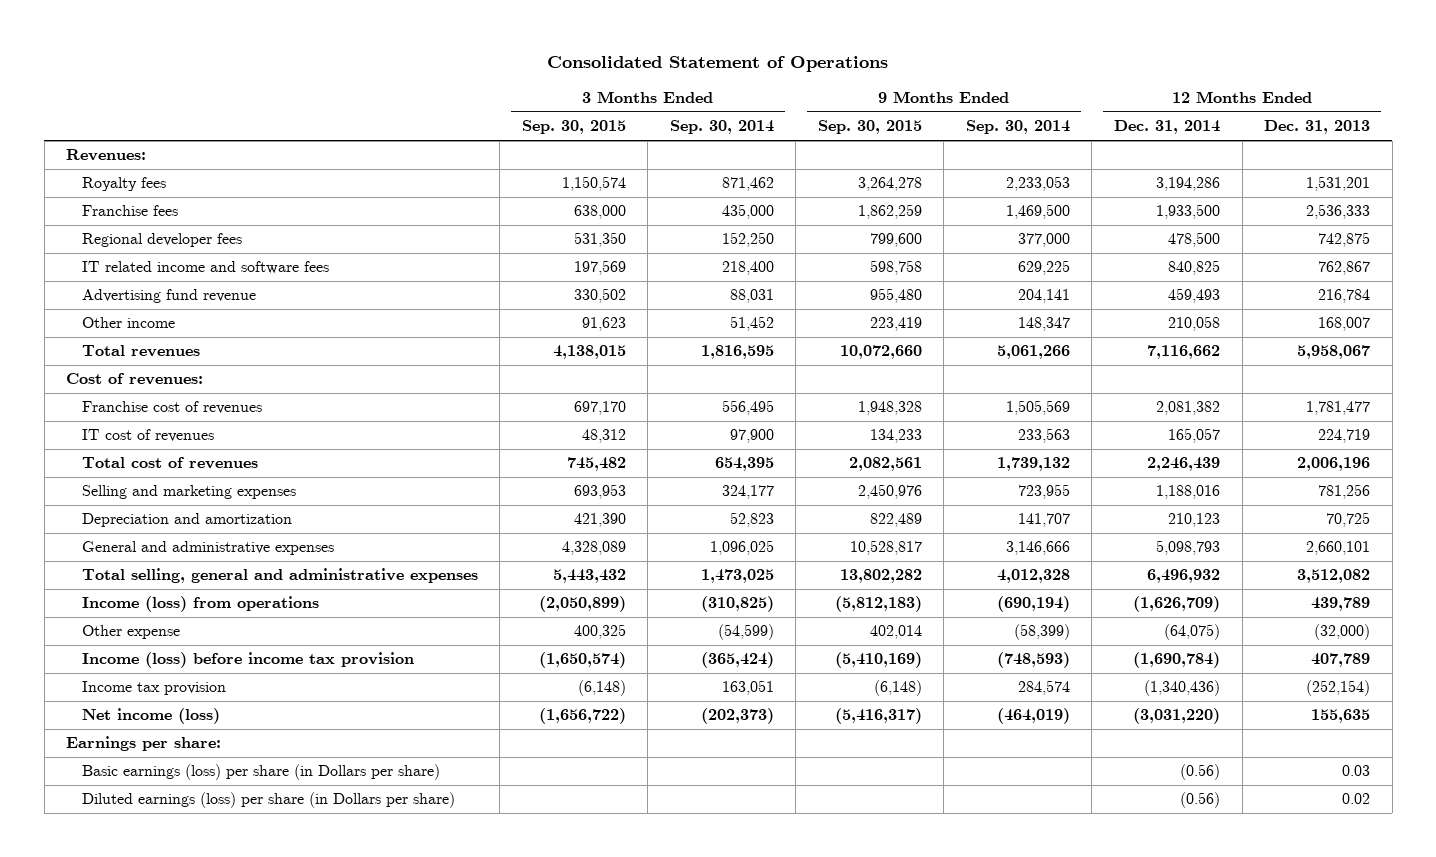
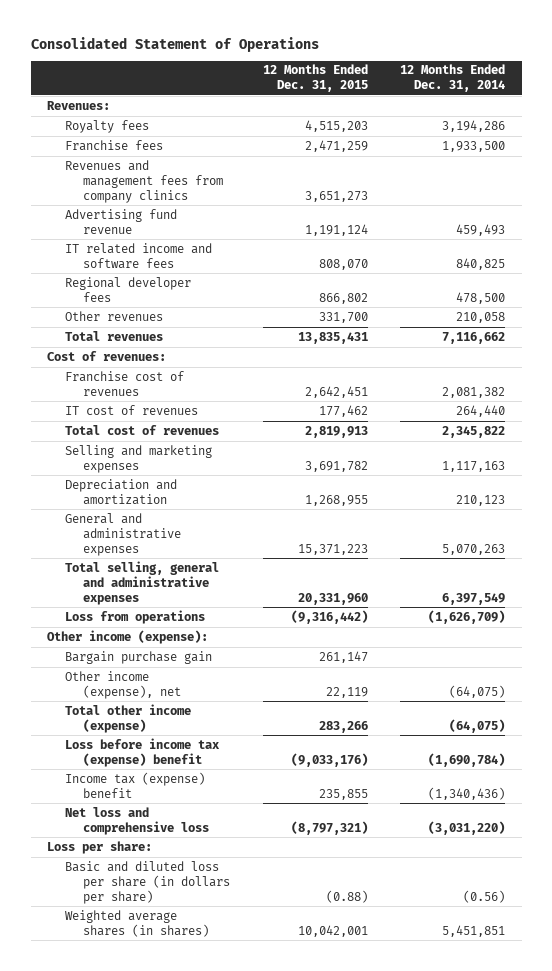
- | 3 Months Ended Sep. 30, 2015 | 3 Months Ended Sep. 30, 2014 | 9 Months Ended Sep. 30, 2015 | 9 Months Ended Sep. 30, 2014 | 12 Months Ended Dec. 31, 2014 | 12 Months Ended Dec. 31, 2013
+ | 12 Months Ended Dec. 31, 2015 | 12 Months Ended Dec. 31, 2014
+ Revenues and management fees from company clinics | 3,651,273 |
- Other income | 91,623 | 51,452 | 223,419 | 148,347 | 210,058 | 168,007
moved down: IT related income and software fees | 808,070 | 840,825
moved down: Regional developer fees | 866,802 | 478,500
+ Other revenues | 331,700 | 210,058
- IT cost of revenues | 48,312 | 97,900 | 134,233 | 233,563 | 165,057 | 224,719
- Total cost of revenues | 745,482 | 654,395 | 2,082,561 | 1,739,132 | 2,246,439 | 2,006,196
- Selling and marketing expenses | 693,953 | 324,177 | 2,450,976 | 723,955 | 1,188,016 | 781,256
+ IT cost of revenues | 177,462 | 264,440
+ Total cost of revenues | 2,819,913 | 2,345,822
+ Selling and marketing expenses | 3,691,782 | 1,117,163
- General and administrative expenses | 4,328,089 | 1,096,025 | 10,528,817 | 3,146,666 | 5,098,793 | 2,660,101
- Total selling, general and administrative expenses | 5,443,432 | 1,473,025 | 13,802,282 | 4,012,328 | 6,496,932 | 3,512,082
- Income (loss) from operations | (2,050,899) | (310,825) | (5,812,183) | (690,194) | (1,626,709) | 439,789
- Other expense | 400,325 | (54,599) | 402,014 | (58,399) | (64,075) | (32,000)
- Income (loss) before income tax provision | (1,650,574) | (365,424) | (5,410,169) | (748,593) | (1,690,784) | 407,789
- Income tax provision | (6,148) | 163,051 | (6,148) | 284,574 | (1,340,436) | (252,154)
- Net income (loss) | (1,656,722) | (202,373) | (5,416,317) | (464,019) | (3,031,220) | 155,635
- Earnings per share:
- Basic earnings (loss) per share (in Dollars per share) | | | | | (0.56) | 0.03
- Diluted earnings (loss) per share (in Dollars per share) | | | | | (0.56) | 0.02
+ General and administrative expenses | 15,371,223 | 5,070,263
+ Total selling, general and administrative expenses | 20,331,960 | 6,397,549
+ Loss from operations | (9,316,442) | (1,626,709)
+ Other income (expense):
+ Bargain purchase gain | 261,147 |
+ Other income (expense), net | 22,119 | (64,075)
+ Total other income (expense) | 283,266 | (64,075)
+ Loss before income tax (expense) benefit | (9,033,176) | (1,690,784)
+ Income tax (expense) benefit | 235,855 | (1,340,436)
+ Net loss and comprehensive loss | (8,797,321) | (3,031,220)
+ Loss per share:
+ Basic and diluted loss per share (in dollars per share) | (0.88) | (0.56)
+ Weighted average shares (in shares) | 10,042,001 | 5,451,851

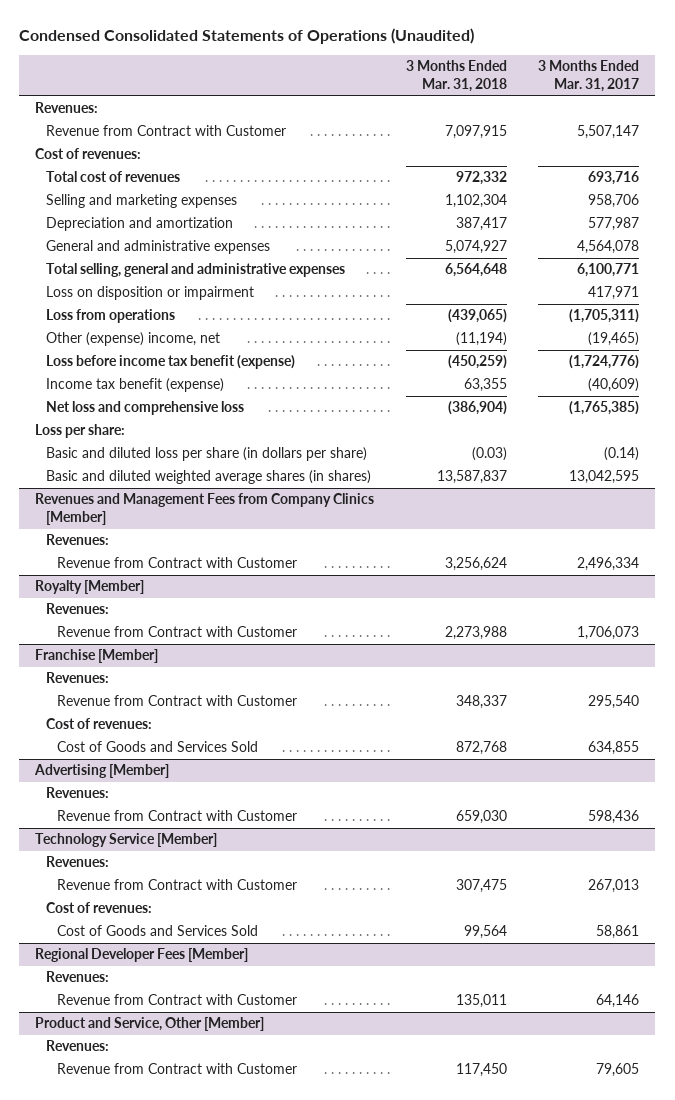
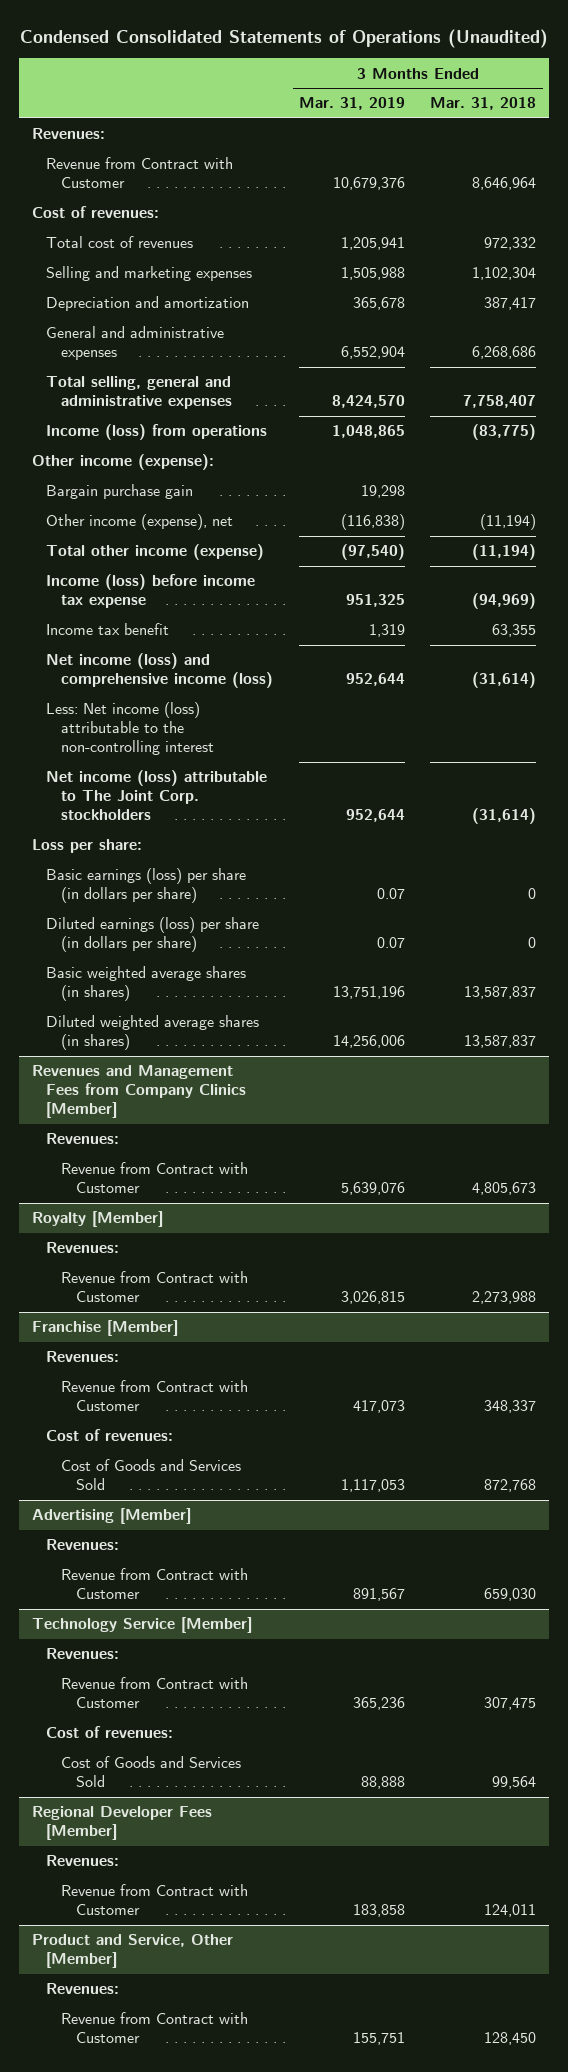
- | 3 Months Ended Mar. 31, 2018 | 3 Months Ended Mar. 31, 2017
+ | 3 Months Ended Mar. 31, 2019 | 3 Months Ended Mar. 31, 2018
- Revenue from Contract with Customer | 7,097,915 | 5,507,147
+ Revenue from Contract with Customer | 10,679,376 | 8,646,964
- General and administrative expenses | 5,074,927 | 4,564,078
- Total selling, general and administrative expenses | 6,564,648 | 6,100,771
- Loss on disposition or impairment | | 417,971
- Loss from operations | (439,065) | (1,705,311)
- Other (expense) income, net | (11,194) | (19,465)
- Loss before income tax benefit (expense) | (450,259) | (1,724,776)
- Income tax benefit (expense) | 63,355 | (40,609)
- Net loss and comprehensive loss | (386,904) | (1,765,385)
+ General and administrative expenses | 6,552,904 | 6,268,686
+ Total selling, general and administrative expenses | 8,424,570 | 7,758,407
+ Income (loss) from operations | 1,048,865 | (83,775)
+ Other income (expense):
+ Bargain purchase gain | 19,298 |
+ Other income (expense), net | (116,838) | (11,194)
+ Total other income (expense) | (97,540) | (11,194)
+ Income (loss) before income tax expense | 951,325 | (94,969)
+ Income tax benefit | 1,319 | 63,355
+ Net income (loss) and comprehensive income (loss) | 952,644 | (31,614)
+ Less: Net income (loss) attributable to the non-controlling interest
+ Net income (loss) attributable to The Joint Corp. stockholders | 952,644 | (31,614)
- Basic and diluted loss per share (in dollars per share) | (0.03) | (0.14)
- Basic and diluted weighted average shares (in shares) | 13,587,837 | 13,042,595
+ Basic earnings (loss) per share (in dollars per share) | 0.07 | 0
+ Diluted earnings (loss) per share (in dollars per share) | 0.07 | 0
+ Basic weighted average shares (in shares) | 13,751,196 | 13,587,837
+ Diluted weighted average shares (in shares) | 14,256,006 | 13,587,837
@ Revenues and Management Fees from Company Clinics [Member]
- Revenue from Contract with Customer | 3,256,624 | 2,496,334
+ Revenue from Contract with Customer | 5,639,076 | 4,805,673
@ Regional Developer Fees [Member]
- Revenue from Contract with Customer | 135,011 | 64,146
+ Revenue from Contract with Customer | 183,858 | 124,011
@ Product and Service, Other [Member]
- Revenue from Contract with Customer | 117,450 | 79,605
+ Revenue from Contract with Customer | 155,751 | 128,450

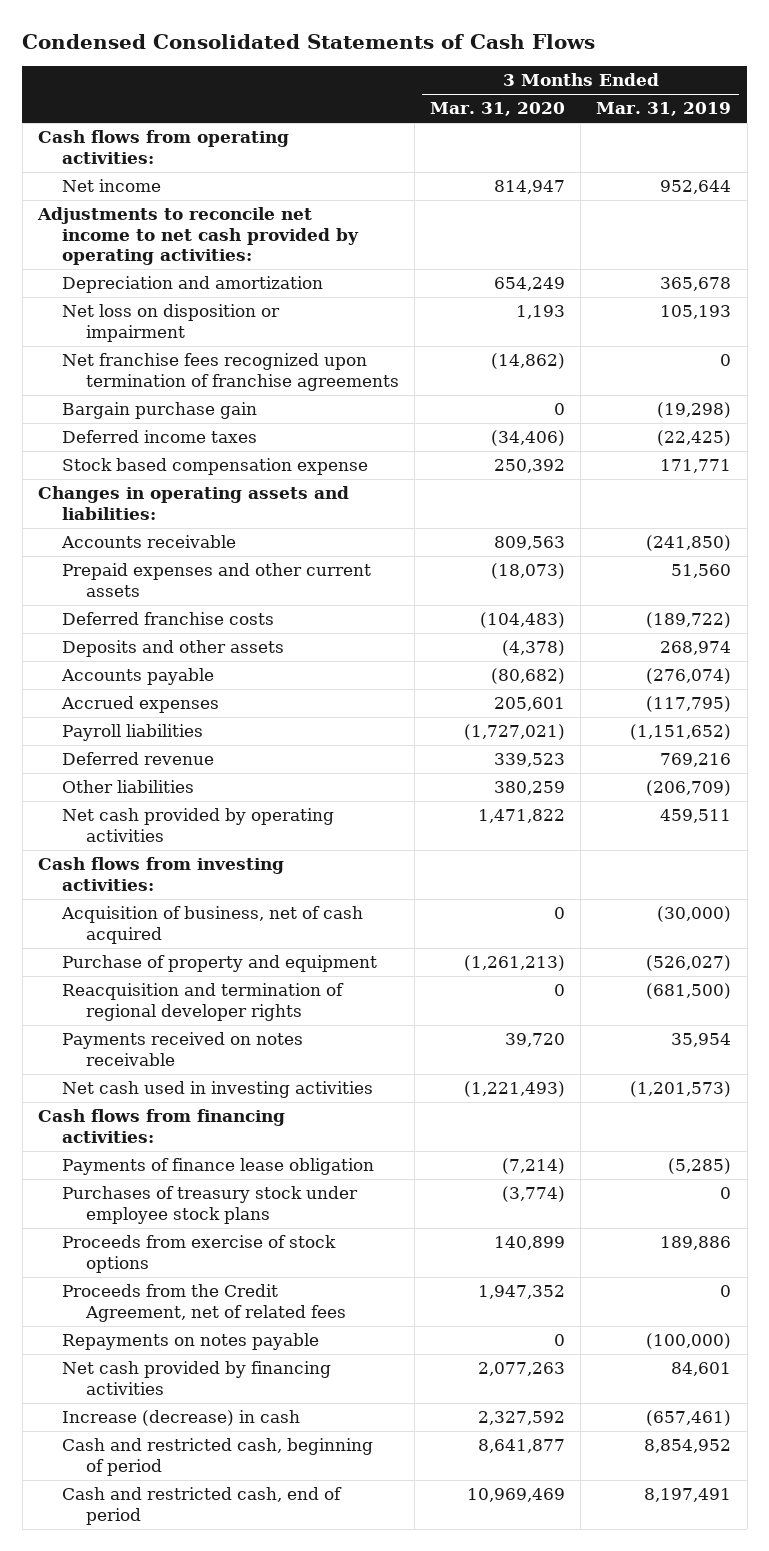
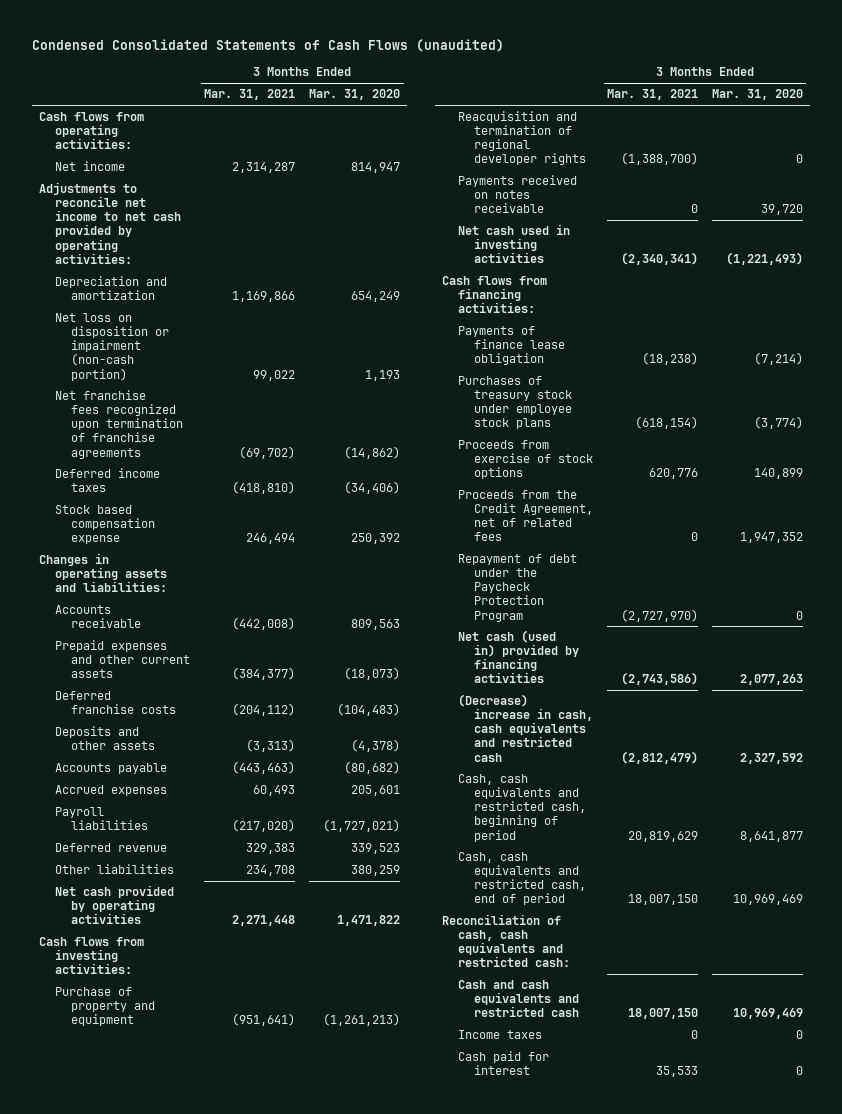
- Condensed Consolidated Statements of Cash Flows
+ Condensed Consolidated Statements of Cash Flows (unaudited)
- | 3 Months Ended Mar. 31, 2020 | 3 Months Ended Mar. 31, 2019
+ | 3 Months Ended Mar. 31, 2021 | 3 Months Ended Mar. 31, 2020
- Net loss on disposition or impairment | 1,193 | 105,193
+ Net loss on disposition or impairment (non-cash portion) | 99,022 | 1,193
- Bargain purchase gain | 0 | (19,298)
- Acquisition of business, net of cash acquired | 0 | (30,000)
- Repayments on notes payable | 0 | (100,000)
- Net cash provided by financing activities | 2,077,263 | 84,601
- Increase (decrease) in cash | 2,327,592 | (657,461)
- Cash and restricted cash, beginning of period | 8,641,877 | 8,854,952
- Cash and restricted cash, end of period | 10,969,469 | 8,197,491
+ Repayment of debt under the Paycheck Protection Program | (2,727,970) | 0
+ Net cash (used in) provided by financing activities | (2,743,586) | 2,077,263
+ (Decrease) increase in cash, cash equivalents and restricted cash | (2,812,479) | 2,327,592
+ Cash, cash equivalents and restricted cash, beginning of period | 20,819,629 | 8,641,877
+ Cash, cash equivalents and restricted cash, end of period | 18,007,150 | 10,969,469
+ Reconciliation of cash, cash equivalents and restricted cash:
+ Cash and cash equivalents and restricted cash | 18,007,150 | 10,969,469
+ Income taxes | 0 | 0
+ Cash paid for interest | 35,533 | 0

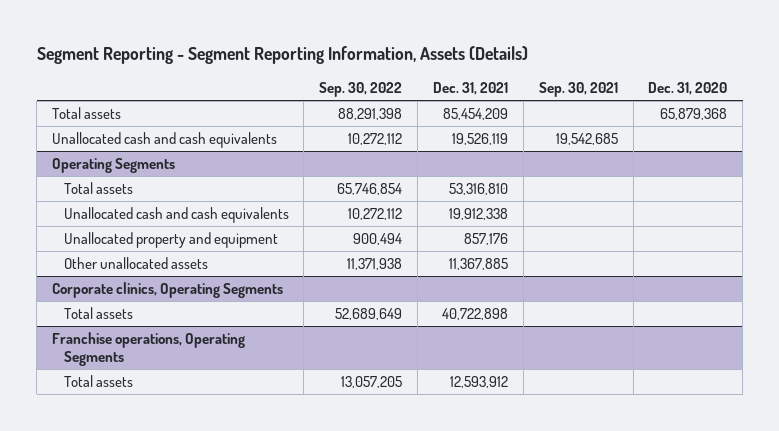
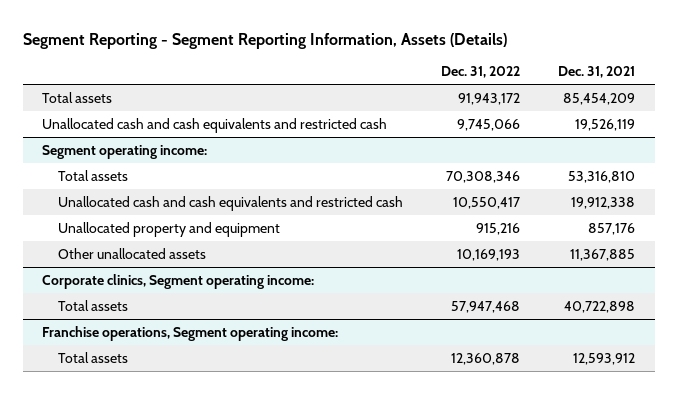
- | Sep. 30, 2022 | Dec. 31, 2021 | Sep. 30, 2021 | Dec. 31, 2020
+ | Dec. 31, 2022 | Dec. 31, 2021
- Unallocated cash and cash equivalents | 10,272,112 | 19,526,119 | 19,542,685 |
- Operating Segments
+ Unallocated cash and cash equivalents and restricted cash | 9,745,066 | 19,526,119
+ Segment operating income:
- Unallocated cash and cash equivalents | 10,272,112 | 19,912,338 | |
+ Unallocated cash and cash equivalents and restricted cash | 10,550,417 | 19,912,338
- Corporate clinics, Operating Segments
+ Corporate clinics, Segment operating income:
- Franchise operations, Operating Segments
+ Franchise operations, Segment operating income:

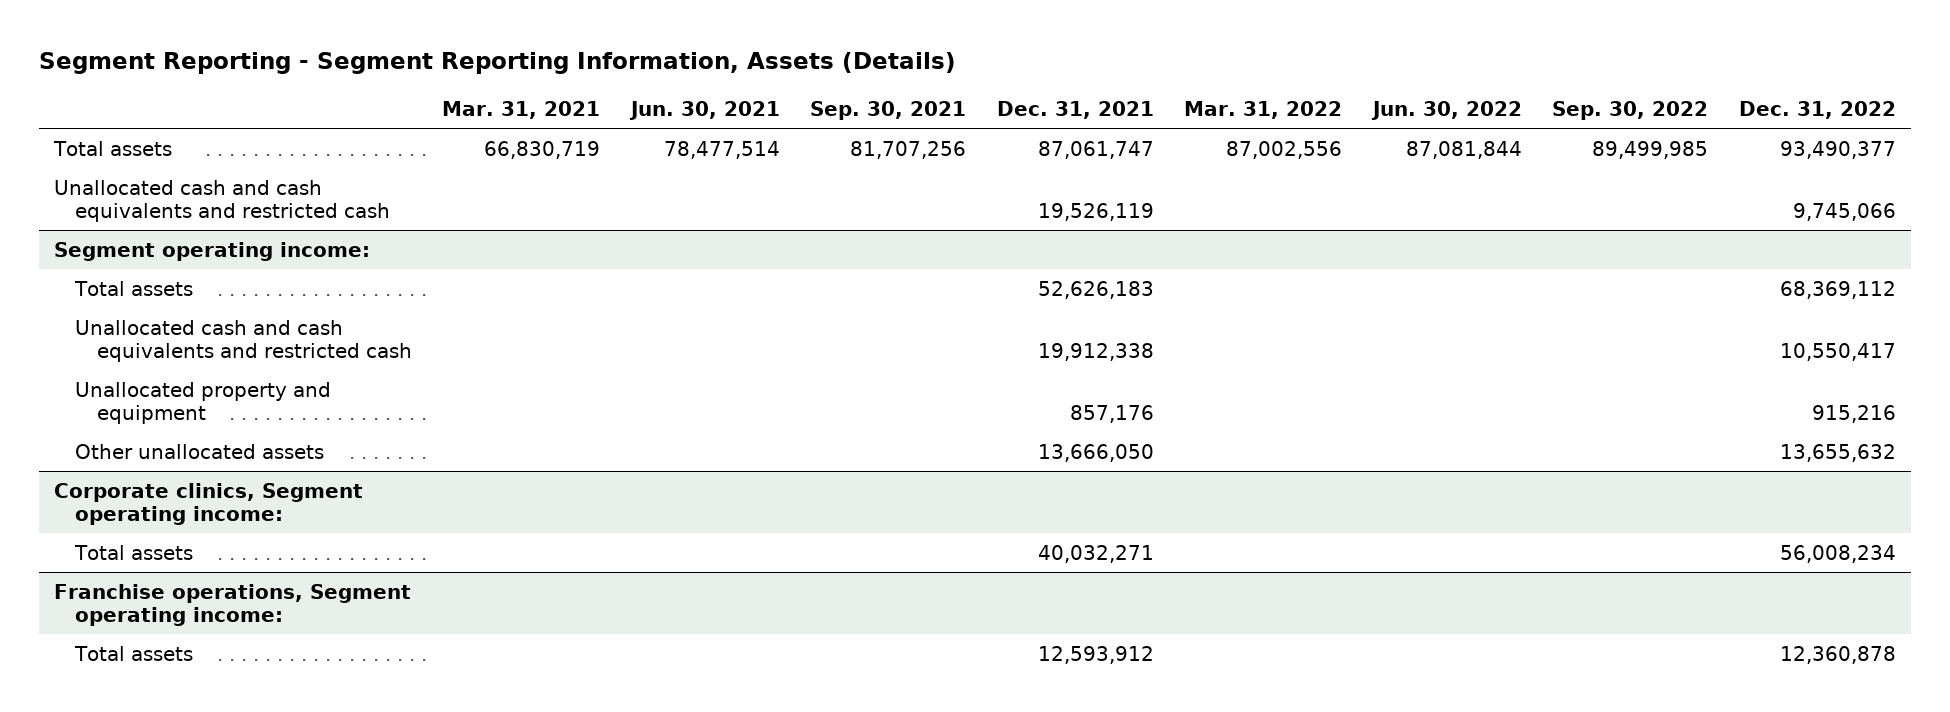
- | Dec. 31, 2022 | Dec. 31, 2021
+ | Mar. 31, 2021 | Jun. 30, 2021 | Sep. 30, 2021 | Dec. 31, 2021 | Mar. 31, 2022 | Jun. 30, 2022 | Sep. 30, 2022 | Dec. 31, 2022
- Total assets | 91,943,172 | 85,454,209
+ Total assets | 66,830,719 | 78,477,514 | 81,707,256 | 87,061,747 | 87,002,556 | 87,081,844 | 89,499,985 | 93,490,377
@ Segment operating income:
- Total assets | 70,308,346 | 53,316,810
+ Total assets | | | | 52,626,183 | | | | 68,369,112
- Other unallocated assets | 10,169,193 | 11,367,885
+ Other unallocated assets | | | | 13,666,050 | | | | 13,655,632
@ Corporate clinics, Segment operating income:
- Total assets | 57,947,468 | 40,722,898
+ Total assets | | | | 40,032,271 | | | | 56,008,234

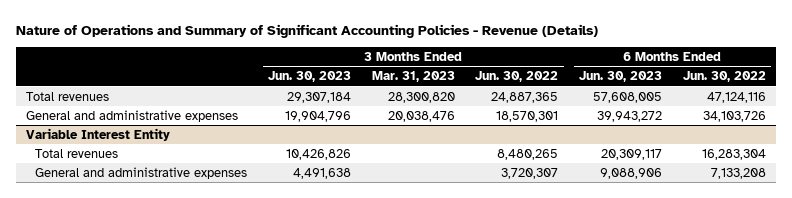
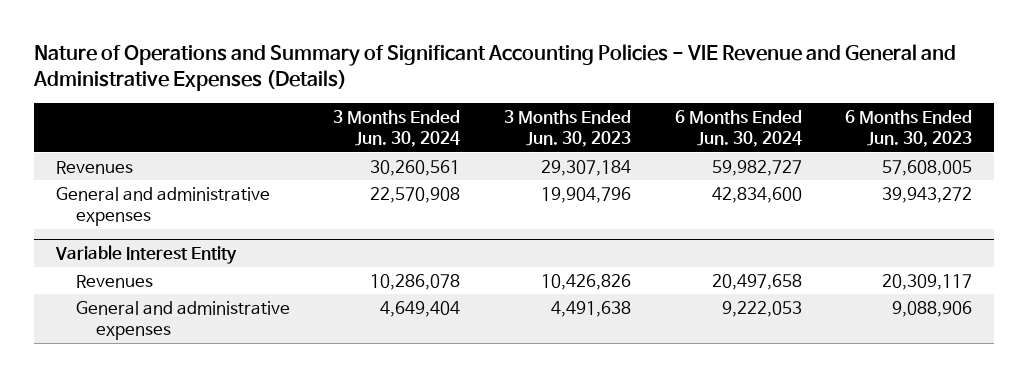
- Nature of Operations and Summary of Significant Accounting Policies - Revenue (Details)
+ Nature of Operations and Summary of Significant Accounting Policies - VIE Revenue and General and Administrative Expenses (Details)
- | 3 Months Ended Jun. 30, 2023 | 3 Months Ended Mar. 31, 2023 | 3 Months Ended Jun. 30, 2022 | 6 Months Ended Jun. 30, 2023 | 6 Months Ended Jun. 30, 2022
+ | 3 Months Ended Jun. 30, 2024 | 3 Months Ended Jun. 30, 2023 | 6 Months Ended Jun. 30, 2024 | 6 Months Ended Jun. 30, 2023
- Total revenues | 29,307,184 | 28,300,820 | 24,887,365 | 57,608,005 | 47,124,116
+ Revenues | 30,260,561 | 29,307,184 | 59,982,727 | 57,608,005
@ Variable Interest Entity
- Total revenues | 10,426,826 | | 8,480,265 | 20,309,117 | 16,283,304
+ Revenues | 10,286,078 | 10,426,826 | 20,497,658 | 20,309,117

